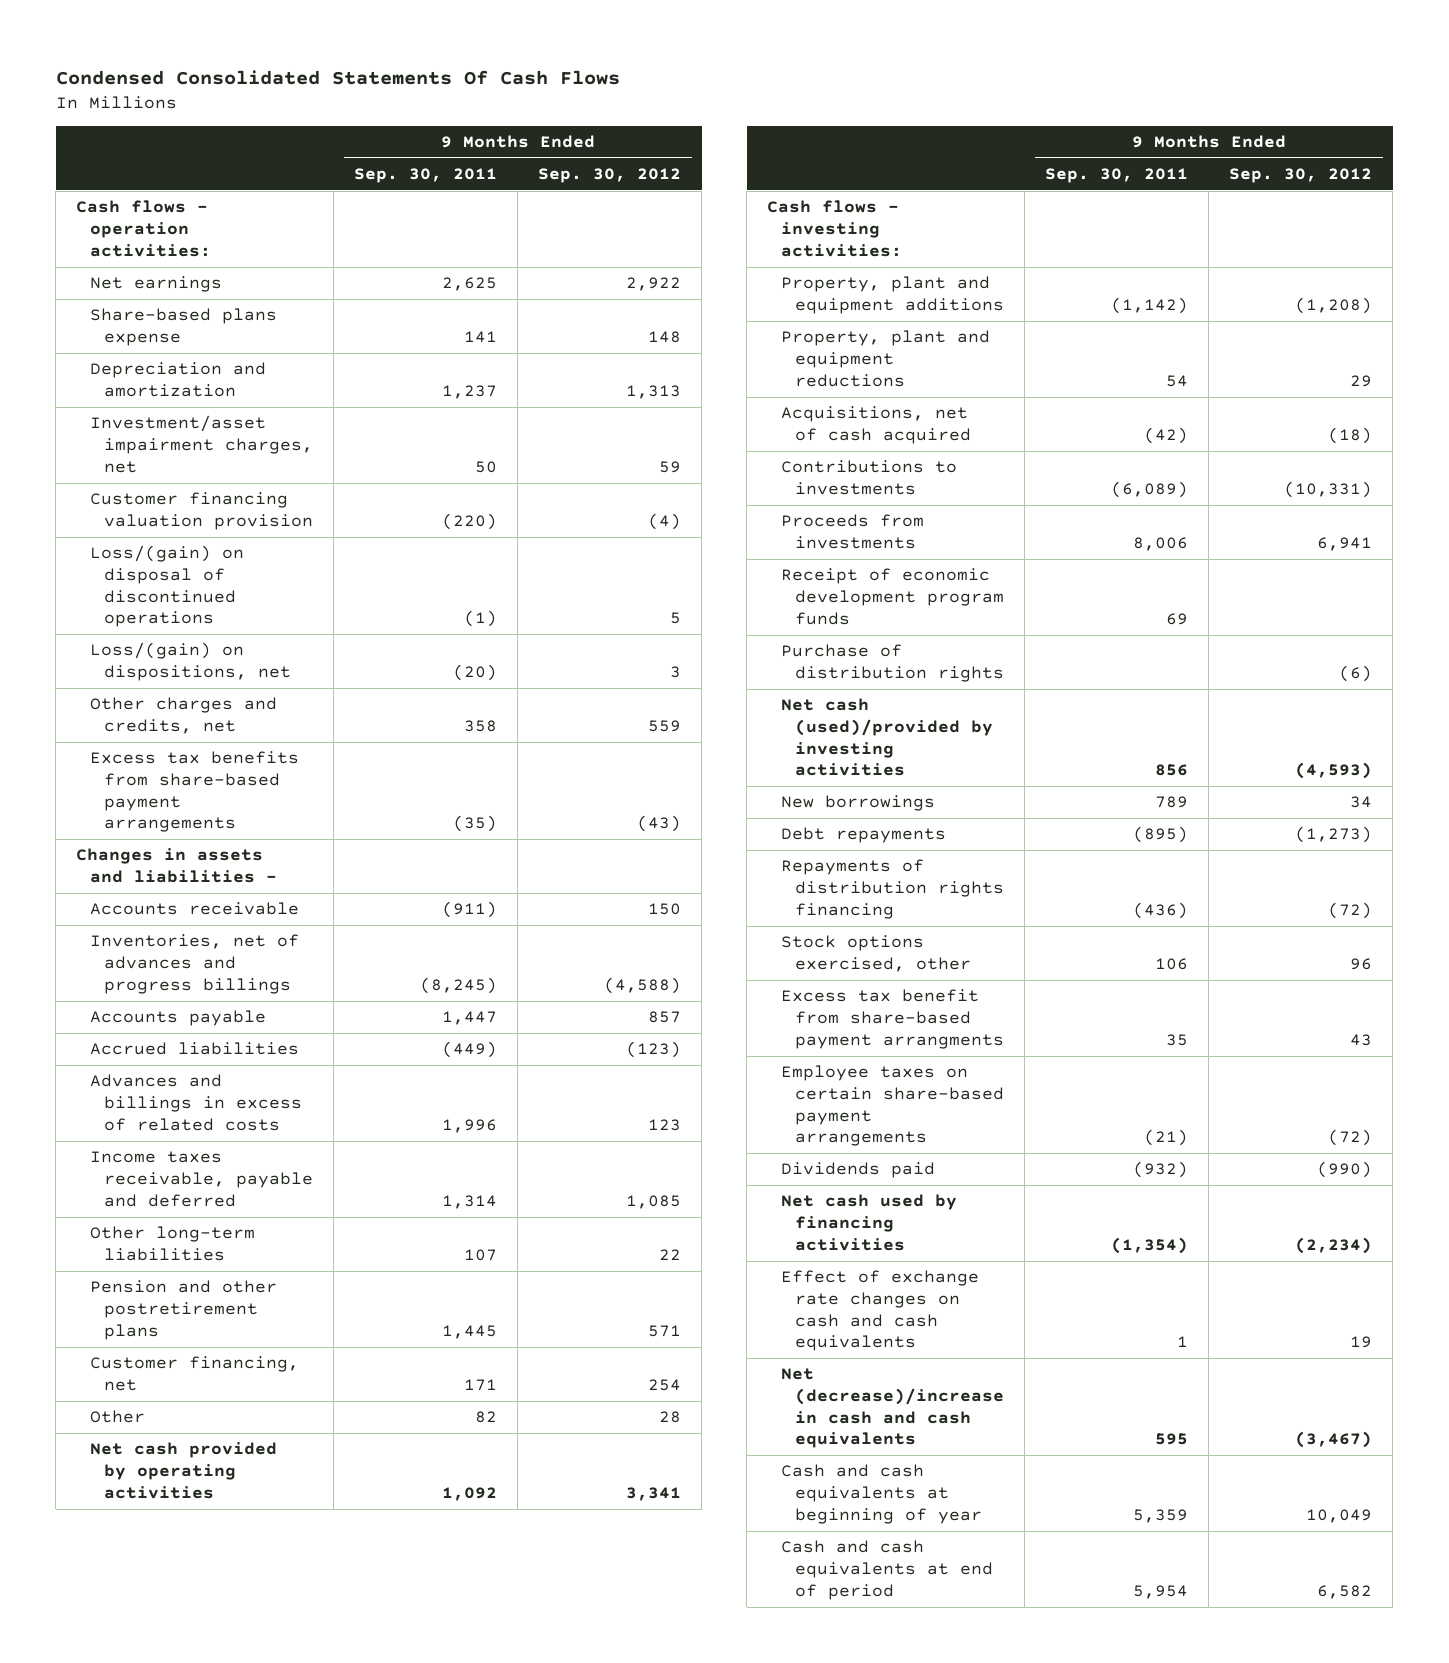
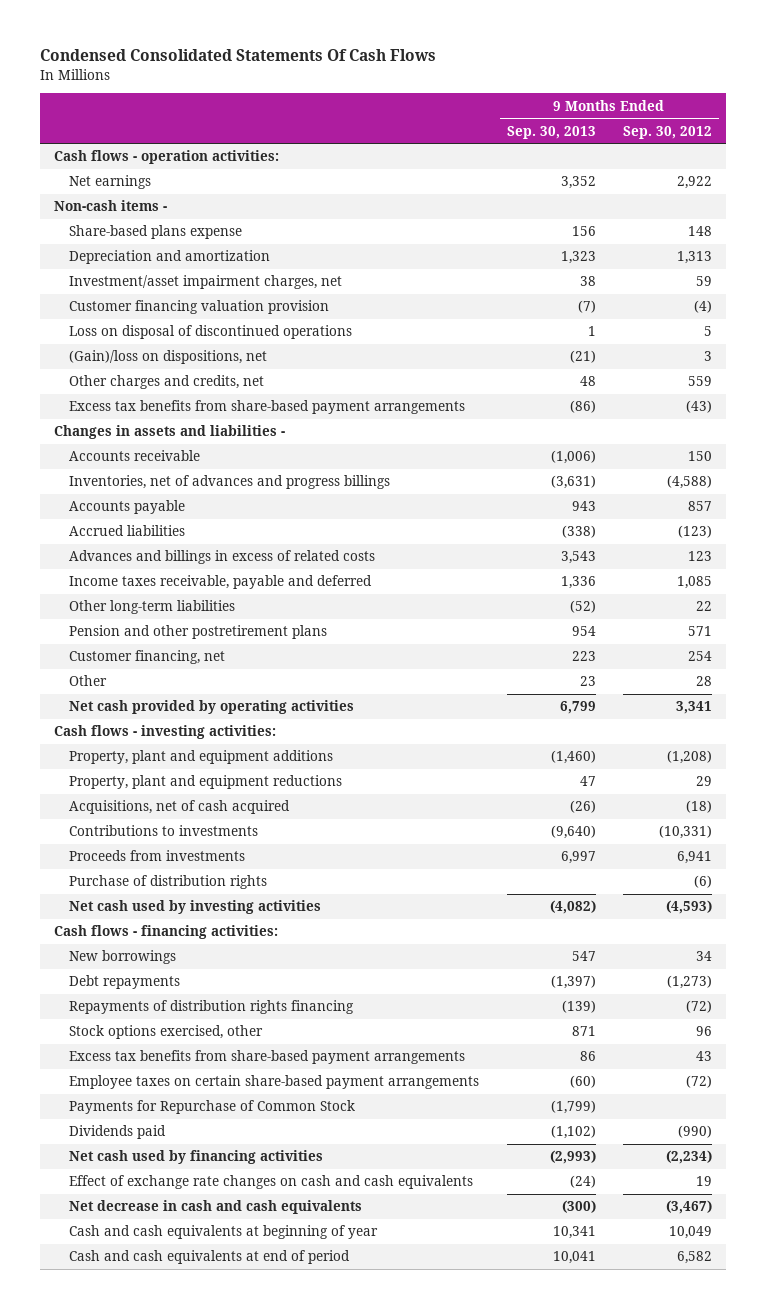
- | 9 Months Ended Sep. 30, 2011 | 9 Months Ended Sep. 30, 2012
+ | 9 Months Ended Sep. 30, 2013 | 9 Months Ended Sep. 30, 2012
+ Non-cash items -
- Loss/(gain) on disposal of discontinued operations | (1) | 5
- Loss/(gain) on dispositions, net | (20) | 3
+ Loss on disposal of discontinued operations | 1 | 5
+ (Gain)/loss on dispositions, net | (21) | 3
- Receipt of economic development program funds | 69 |
- Net cash (used)/provided by investing activities | 856 | (4,593)
+ Net cash used by investing activities | (4,082) | (4,593)
+ Cash flows - financing activities:
- Excess tax benefit from share-based payment arrangments | 35 | 43
+ Excess tax benefits from share-based payment arrangements | 86 | 43
+ Payments for Repurchase of Common Stock | (1,799) |
- Net (decrease)/increase in cash and cash equivalents | 595 | (3,467)
+ Net decrease in cash and cash equivalents | (300) | (3,467)

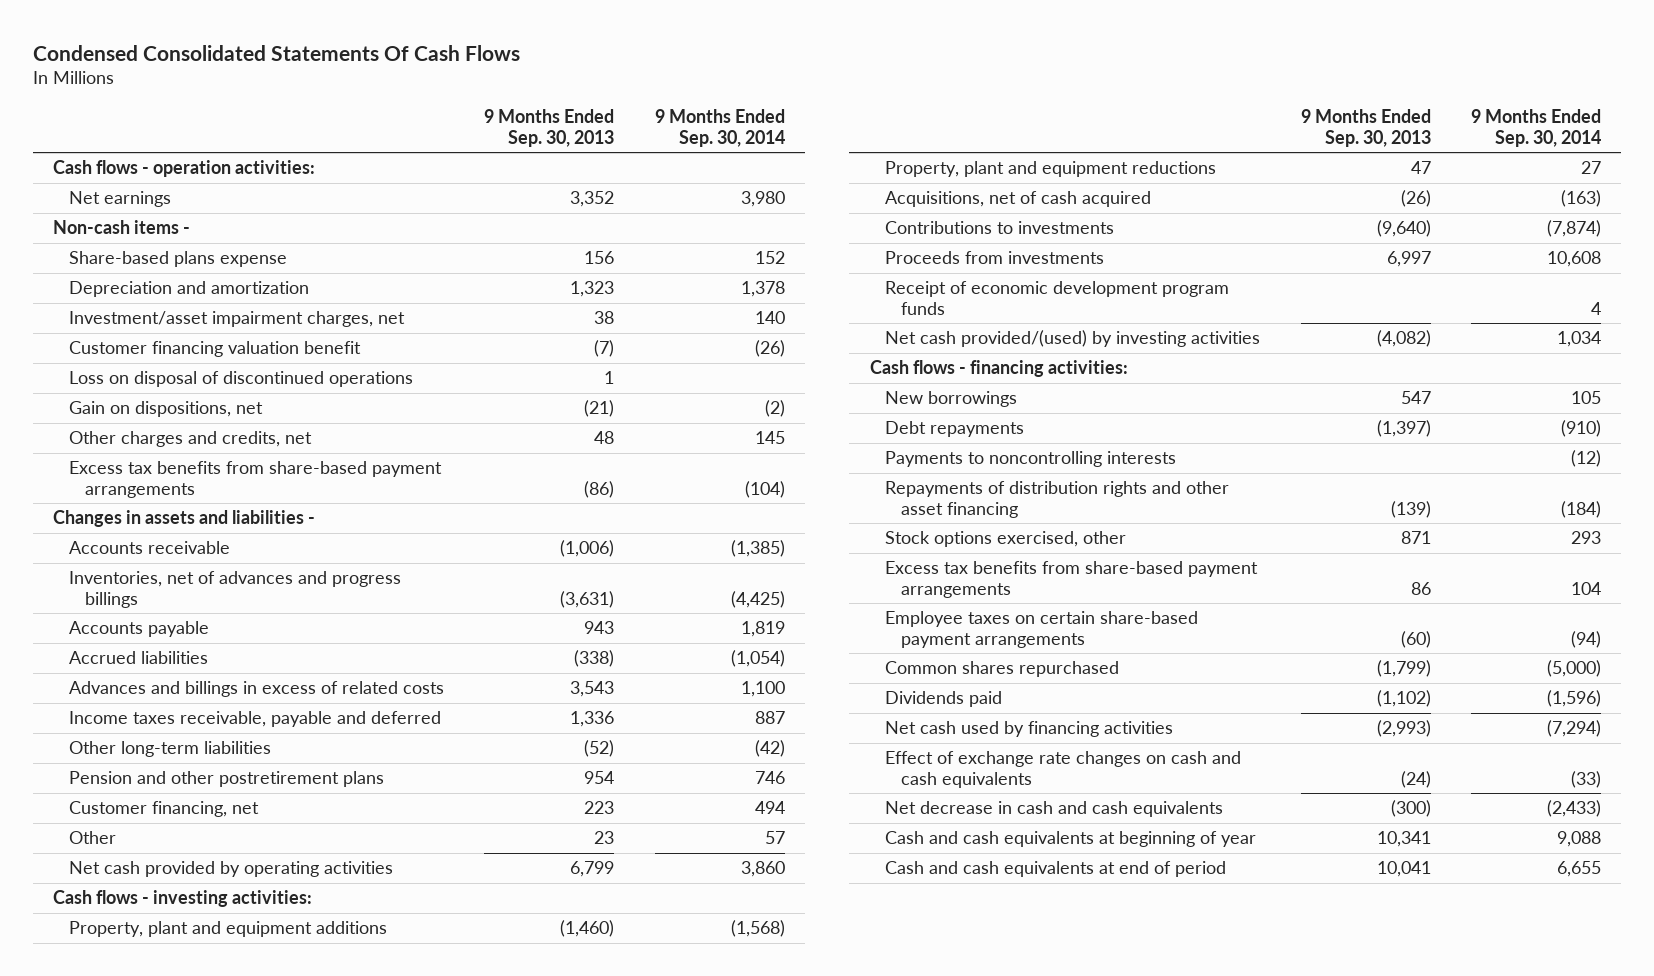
- | 9 Months Ended Sep. 30, 2013 | 9 Months Ended Sep. 30, 2012
+ | 9 Months Ended Sep. 30, 2013 | 9 Months Ended Sep. 30, 2014
- Customer financing valuation provision | (7) | (4)
+ Customer financing valuation benefit | (7) | (26)
- (Gain)/loss on dispositions, net | (21) | 3
+ Gain on dispositions, net | (21) | (2)
- Purchase of distribution rights | | (6)
- Net cash used by investing activities | (4,082) | (4,593)
+ Receipt of economic development program funds | | 4
+ Net cash provided/(used) by investing activities | (4,082) | 1,034
- Repayments of distribution rights financing | (139) | (72)
+ Payments to noncontrolling interests | | (12)
+ Repayments of distribution rights and other asset financing | (139) | (184)
- Payments for Repurchase of Common Stock | (1,799) |
+ Common shares repurchased | (1,799) | (5,000)

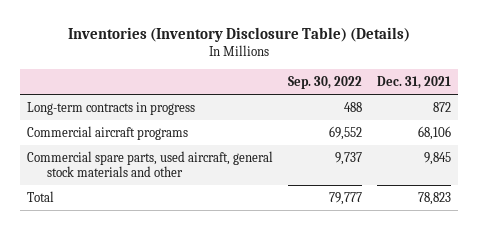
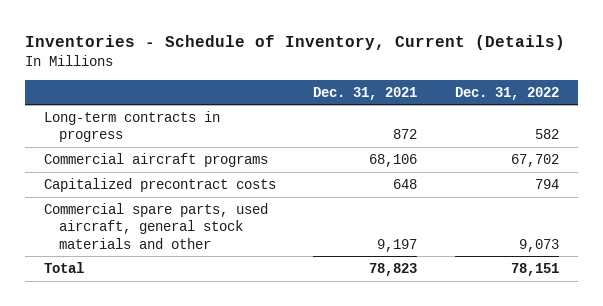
- Inventories (Inventory Disclosure Table) (Details)
+ Inventories - Schedule of Inventory, Current (Details)
- | Sep. 30, 2022 | Dec. 31, 2021
+ | Dec. 31, 2021 | Dec. 31, 2022
- Commercial spare parts, used aircraft, general stock materials and other | 9,737 | 9,845
+ Capitalized precontract costs | 648 | 794
+ Commercial spare parts, used aircraft, general stock materials and other | 9,197 | 9,073

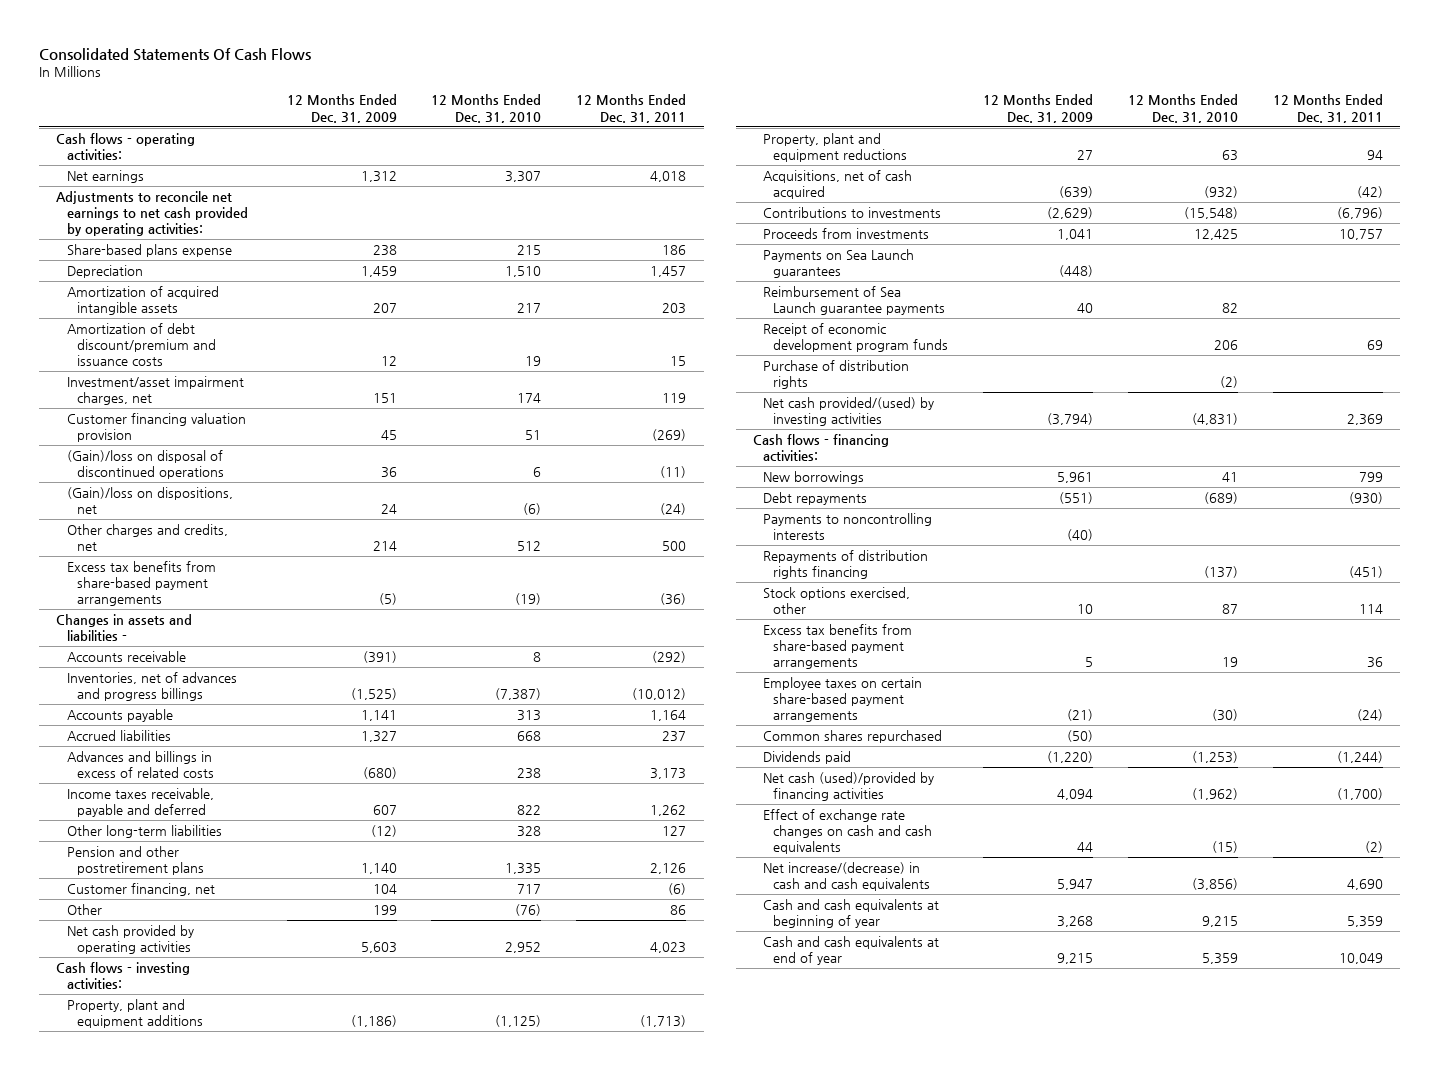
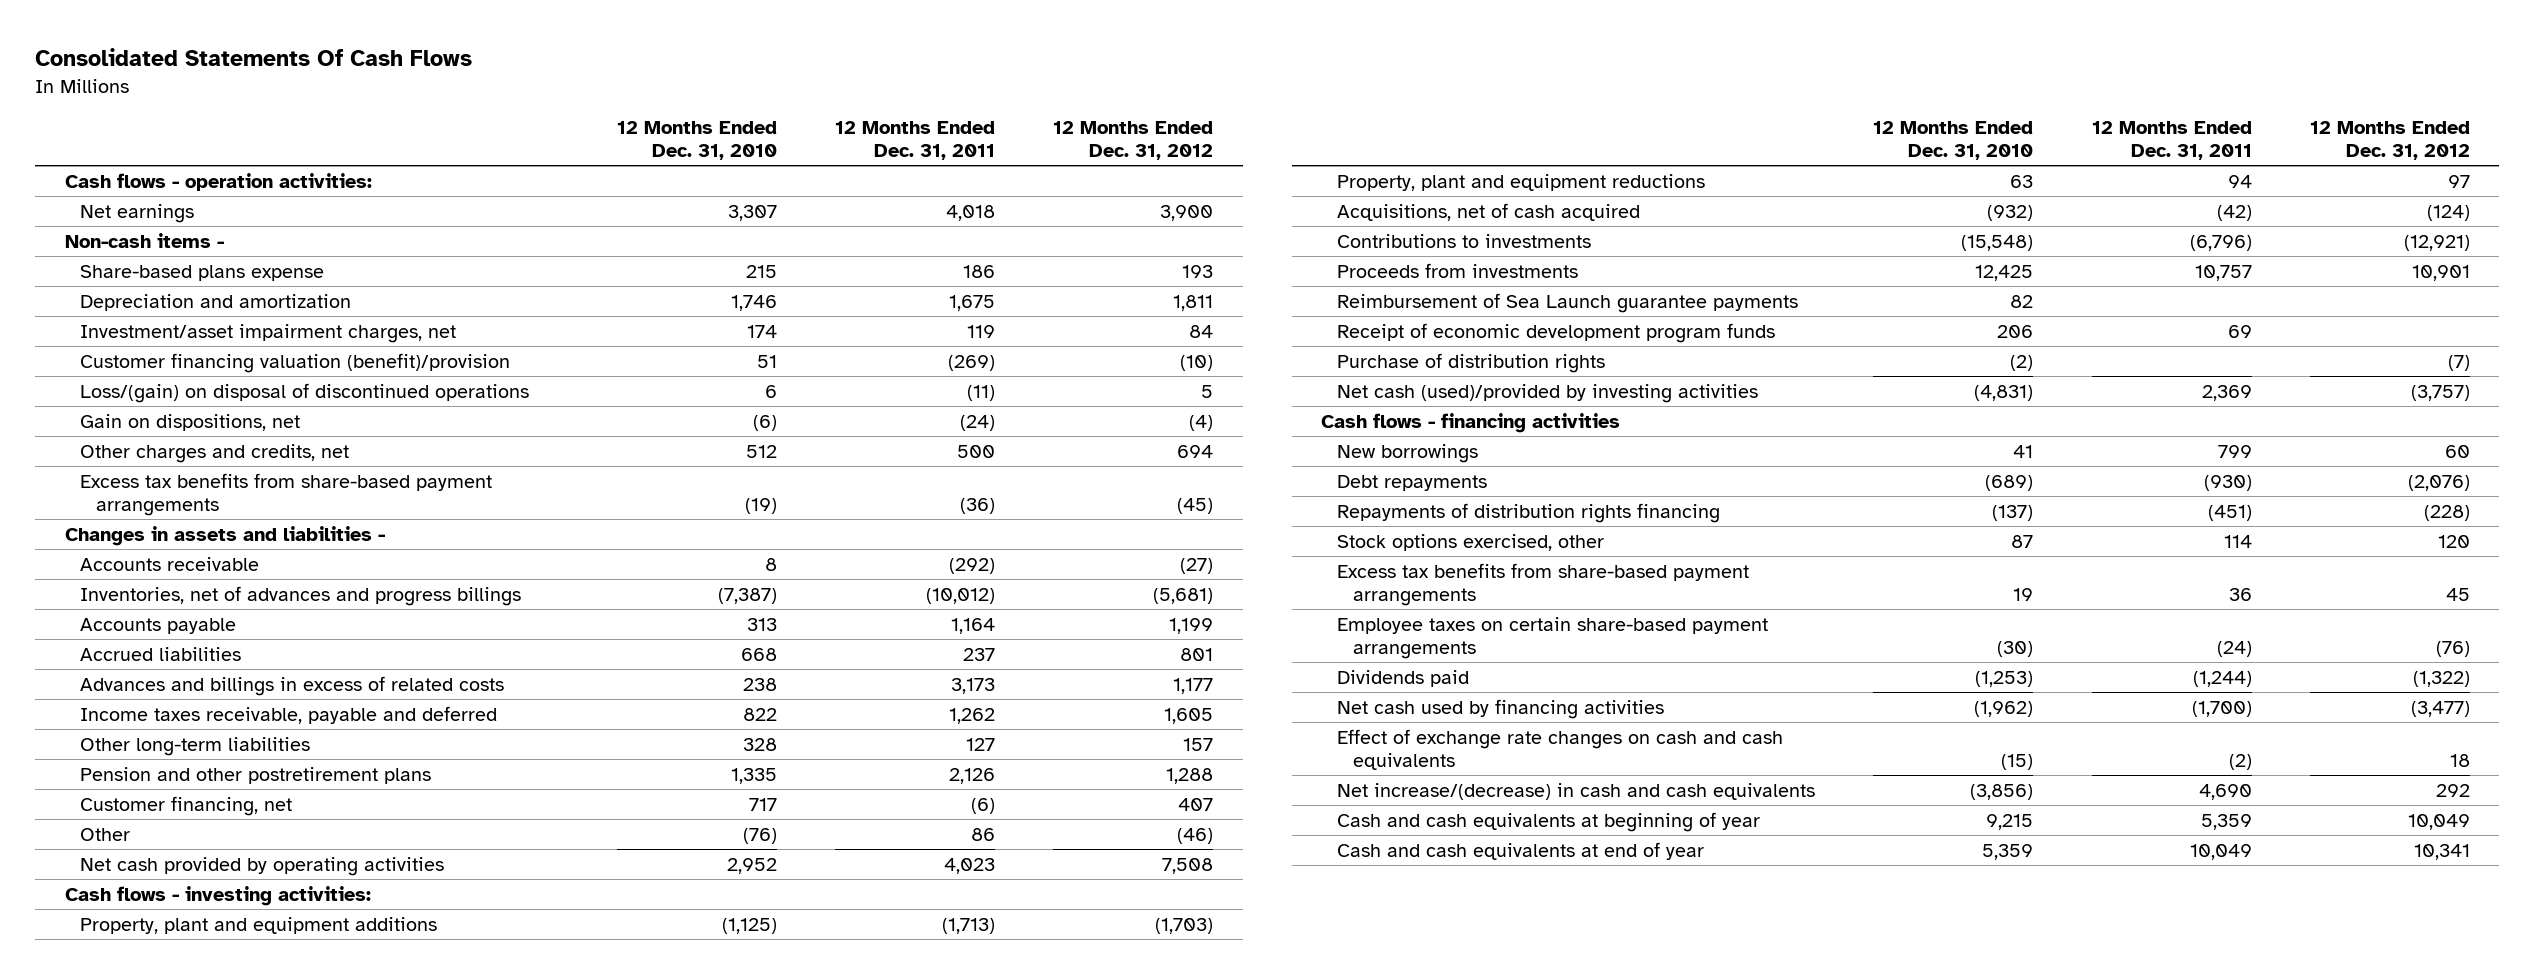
- | 12 Months Ended Dec. 31, 2009 | 12 Months Ended Dec. 31, 2010 | 12 Months Ended Dec. 31, 2011
+ | 12 Months Ended Dec. 31, 2010 | 12 Months Ended Dec. 31, 2011 | 12 Months Ended Dec. 31, 2012
- Cash flows - operating activities:
+ Cash flows - operation activities:
- Adjustments to reconcile net earnings to net cash provided by operating activities:
+ Non-cash items -
- Depreciation | 1,459 | 1,510 | 1,457
- Amortization of acquired intangible assets | 207 | 217 | 203
- Amortization of debt discount/premium and issuance costs | 12 | 19 | 15
+ Depreciation and amortization | 1,746 | 1,675 | 1,811
- Customer financing valuation provision | 45 | 51 | (269)
- (Gain)/loss on disposal of discontinued operations | 36 | 6 | (11)
- (Gain)/loss on dispositions, net | 24 | (6) | (24)
+ Customer financing valuation (benefit)/provision | 51 | (269) | (10)
+ Loss/(gain) on disposal of discontinued operations | 6 | (11) | 5
+ Gain on dispositions, net | (6) | (24) | (4)
- Payments on Sea Launch guarantees | (448) | |
- Net cash provided/(used) by investing activities | (3,794) | (4,831) | 2,369
- Cash flows - financing activities:
+ Net cash (used)/provided by investing activities | (4,831) | 2,369 | (3,757)
+ Cash flows - financing activities
- Payments to noncontrolling interests | (40) | |
- Common shares repurchased | (50) | |
- Net cash (used)/provided by financing activities | 4,094 | (1,962) | (1,700)
+ Net cash used by financing activities | (1,962) | (1,700) | (3,477)

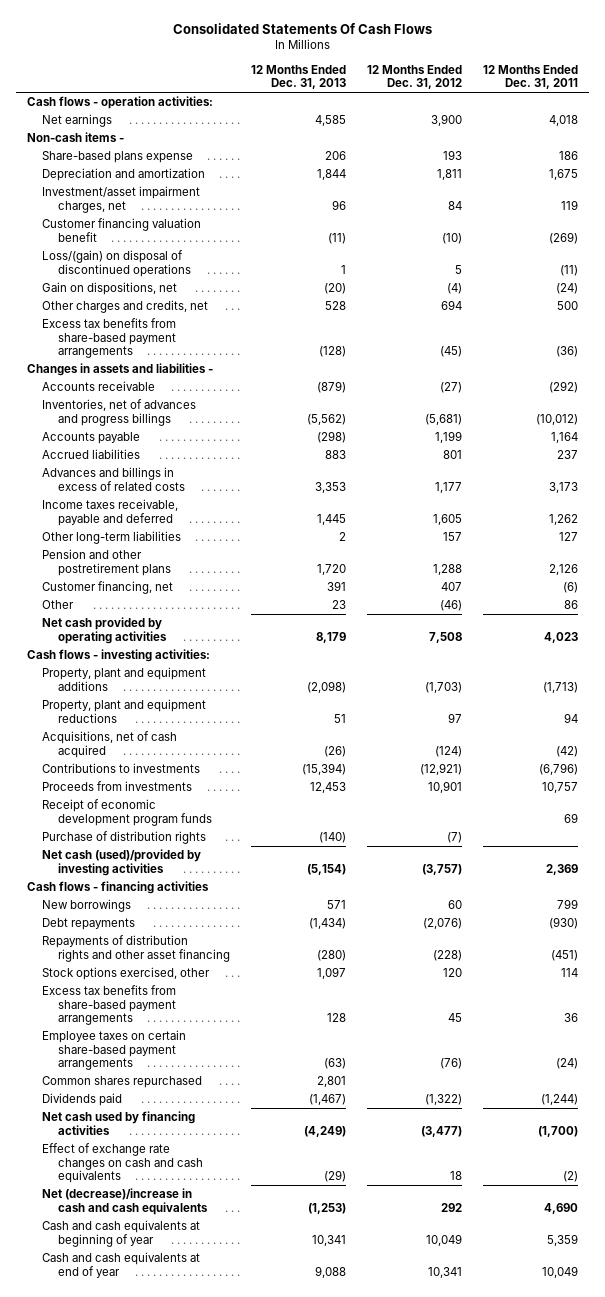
- | 12 Months Ended Dec. 31, 2010 | 12 Months Ended Dec. 31, 2011 | 12 Months Ended Dec. 31, 2012
+ | 12 Months Ended Dec. 31, 2013 | 12 Months Ended Dec. 31, 2012 | 12 Months Ended Dec. 31, 2011
- Customer financing valuation (benefit)/provision | 51 | (269) | (10)
+ Customer financing valuation benefit | (11) | (10) | (269)
- Reimbursement of Sea Launch guarantee payments | 82 | |
- Repayments of distribution rights financing | (137) | (451) | (228)
+ Repayments of distribution rights and other asset financing | (280) | (228) | (451)
+ Common shares repurchased | 2,801 | |
- Net increase/(decrease) in cash and cash equivalents | (3,856) | 4,690 | 292
+ Net (decrease)/increase in cash and cash equivalents | (1,253) | 292 | 4,690

